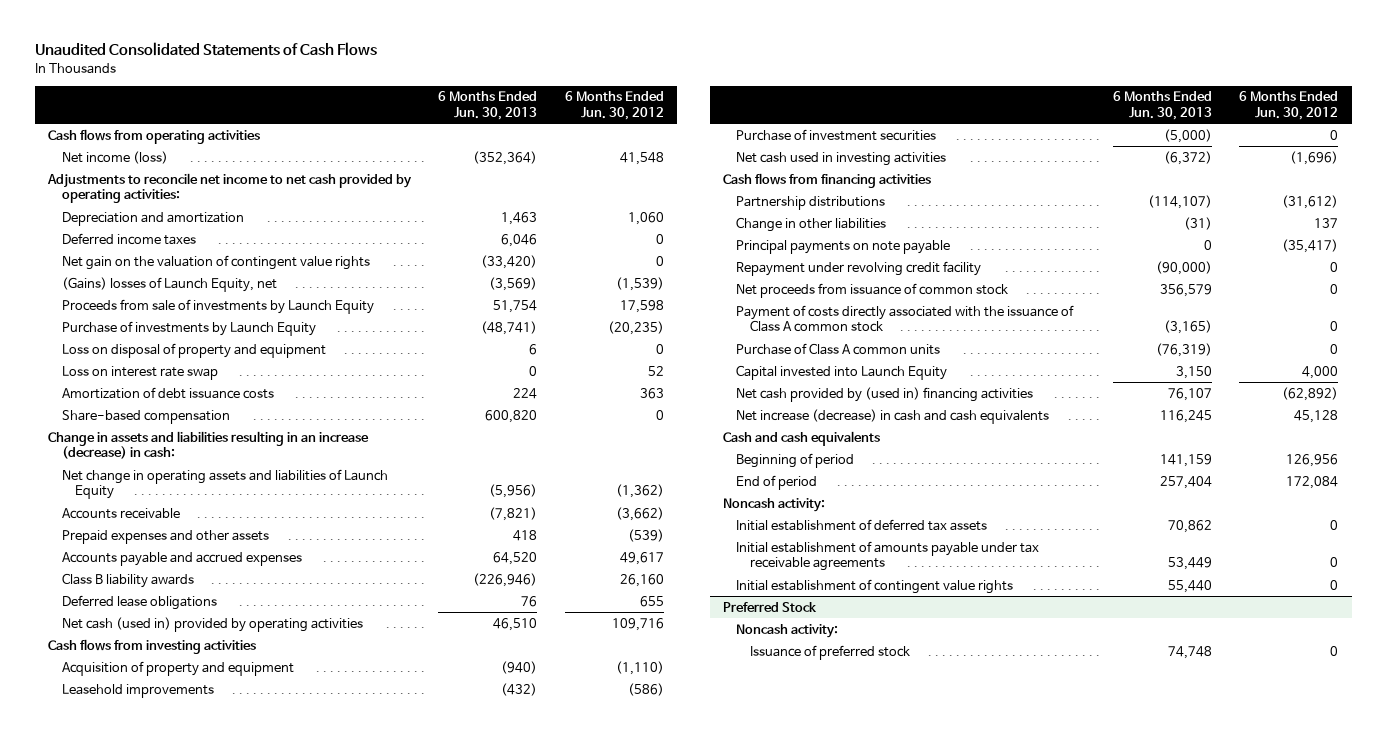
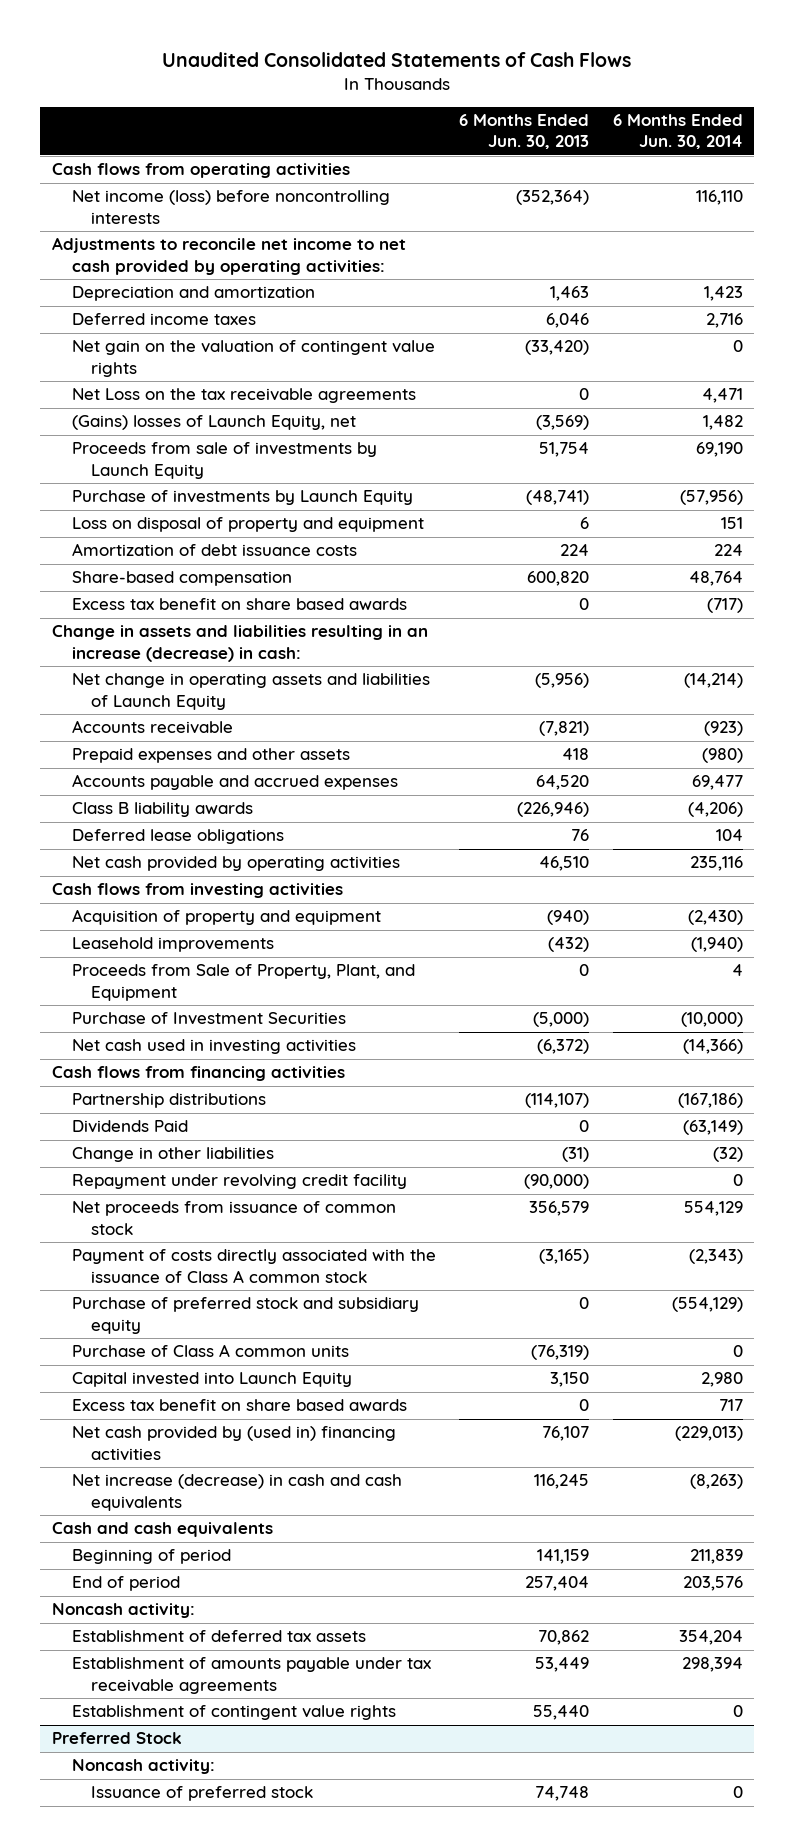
- | 6 Months Ended Jun. 30, 2013 | 6 Months Ended Jun. 30, 2012
+ | 6 Months Ended Jun. 30, 2013 | 6 Months Ended Jun. 30, 2014
- Net income (loss) | (352,364) | 41,548
+ Net income (loss) before noncontrolling interests | (352,364) | 116,110
+ Net Loss on the tax receivable agreements | 0 | 4,471
- Loss on interest rate swap | 0 | 52
+ Excess tax benefit on share based awards | 0 | (717)
- Net cash (used in) provided by operating activities | 46,510 | 109,716
+ Net cash provided by operating activities | 46,510 | 235,116
- Purchase of investment securities | (5,000) | 0
+ Proceeds from Sale of Property, Plant, and Equipment | 0 | 4
+ Purchase of Investment Securities | (5,000) | (10,000)
+ Dividends Paid | 0 | (63,149)
- Principal payments on note payable | 0 | (35,417)
+ Purchase of preferred stock and subsidiary equity | 0 | (554,129)
+ Excess tax benefit on share based awards | 0 | 717
- Initial establishment of deferred tax assets | 70,862 | 0
- Initial establishment of amounts payable under tax receivable agreements | 53,449 | 0
- Initial establishment of contingent value rights | 55,440 | 0
+ Establishment of deferred tax assets | 70,862 | 354,204
+ Establishment of amounts payable under tax receivable agreements | 53,449 | 298,394
+ Establishment of contingent value rights | 55,440 | 0

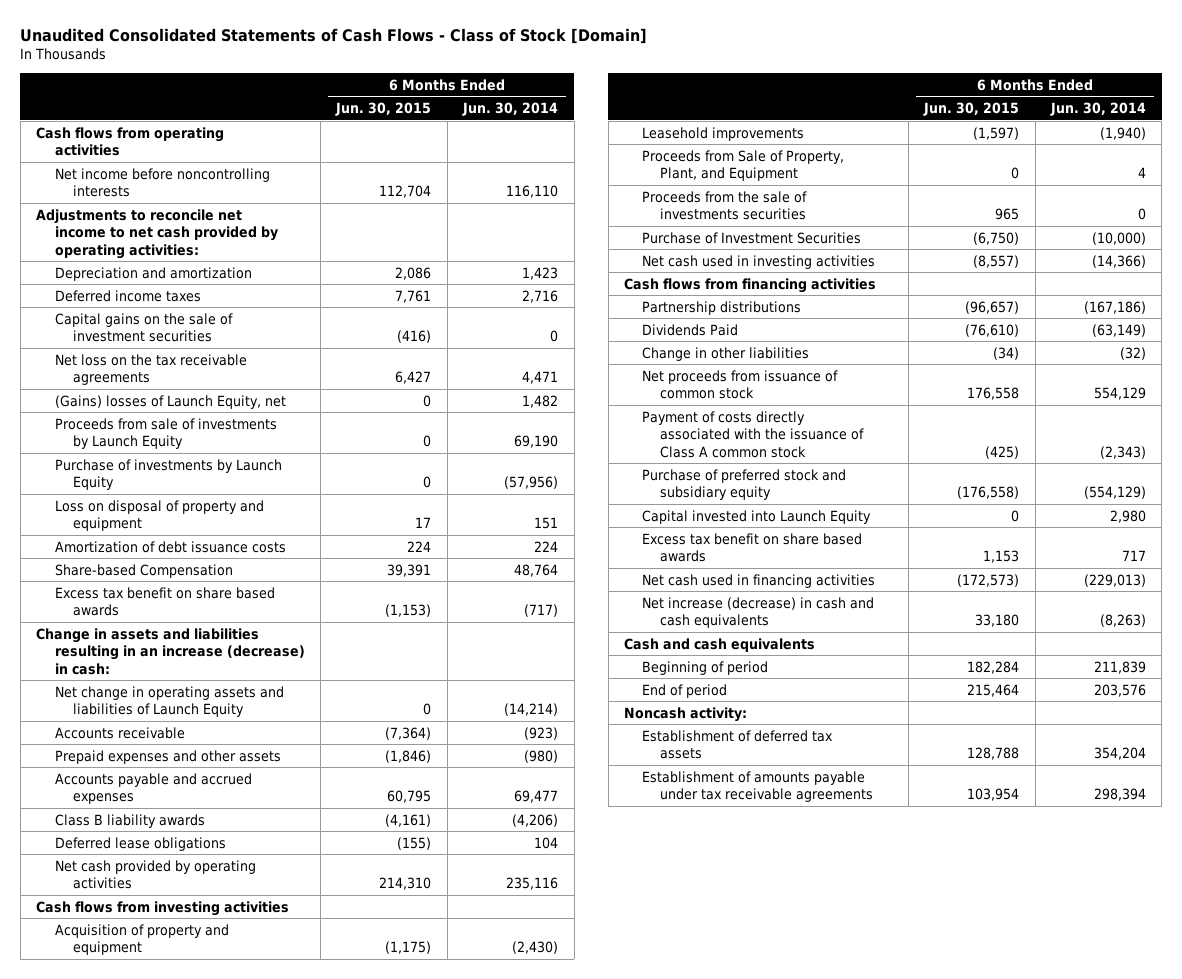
- Unaudited Consolidated Statements of Cash Flows
+ Unaudited Consolidated Statements of Cash Flows - Class of Stock [Domain]
- | 6 Months Ended Jun. 30, 2013 | 6 Months Ended Jun. 30, 2014
+ | 6 Months Ended Jun. 30, 2015 | 6 Months Ended Jun. 30, 2014
- Net income (loss) before noncontrolling interests | (352,364) | 116,110
+ Net income before noncontrolling interests | 112,704 | 116,110
- Net gain on the valuation of contingent value rights | (33,420) | 0
- Net Loss on the tax receivable agreements | 0 | 4,471
+ Capital gains on the sale of investment securities | (416) | 0
+ Net loss on the tax receivable agreements | 6,427 | 4,471
- Share-based compensation | 600,820 | 48,764
+ Share-based Compensation | 39,391 | 48,764
+ Proceeds from the sale of investments securities | 965 | 0
- Repayment under revolving credit facility | (90,000) | 0
- Purchase of Class A common units | (76,319) | 0
- Net cash provided by (used in) financing activities | 76,107 | (229,013)
+ Net cash used in financing activities | (172,573) | (229,013)
- Establishment of contingent value rights | 55,440 | 0
- Preferred Stock
- Noncash activity:
- Issuance of preferred stock | 74,748 | 0

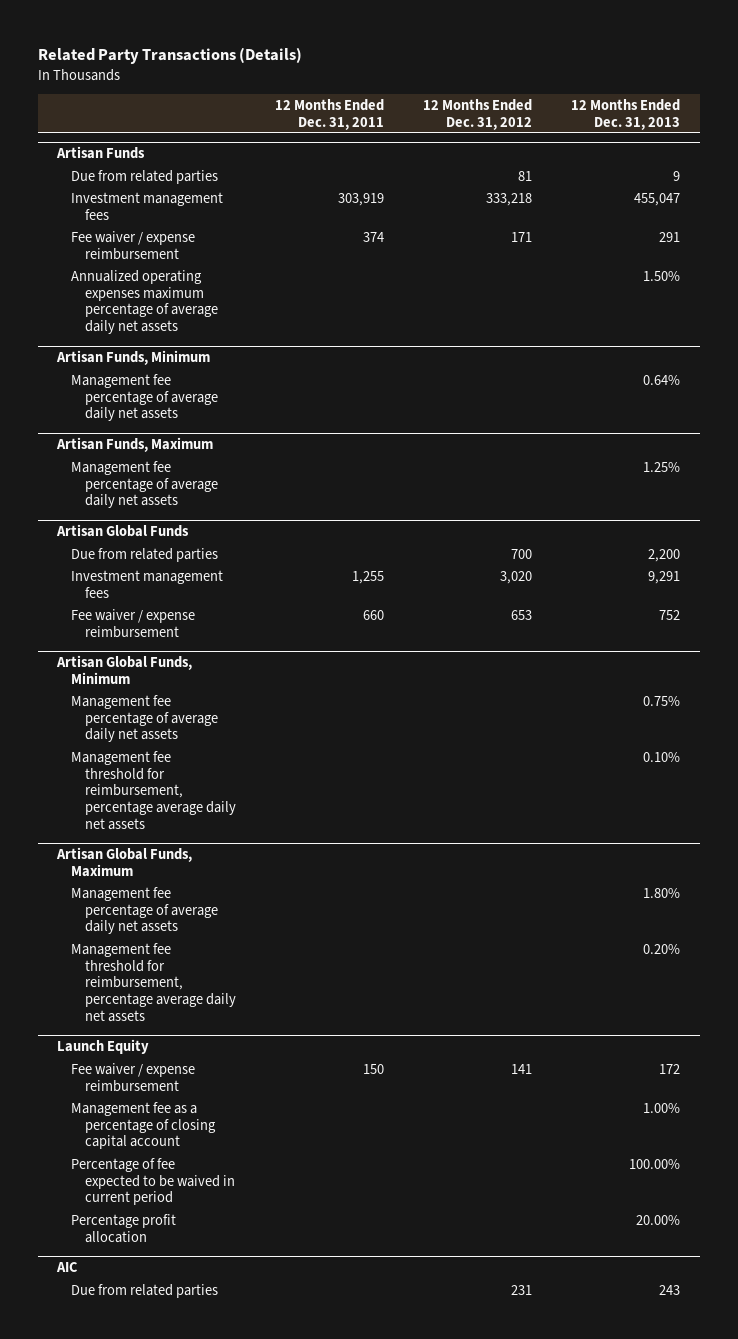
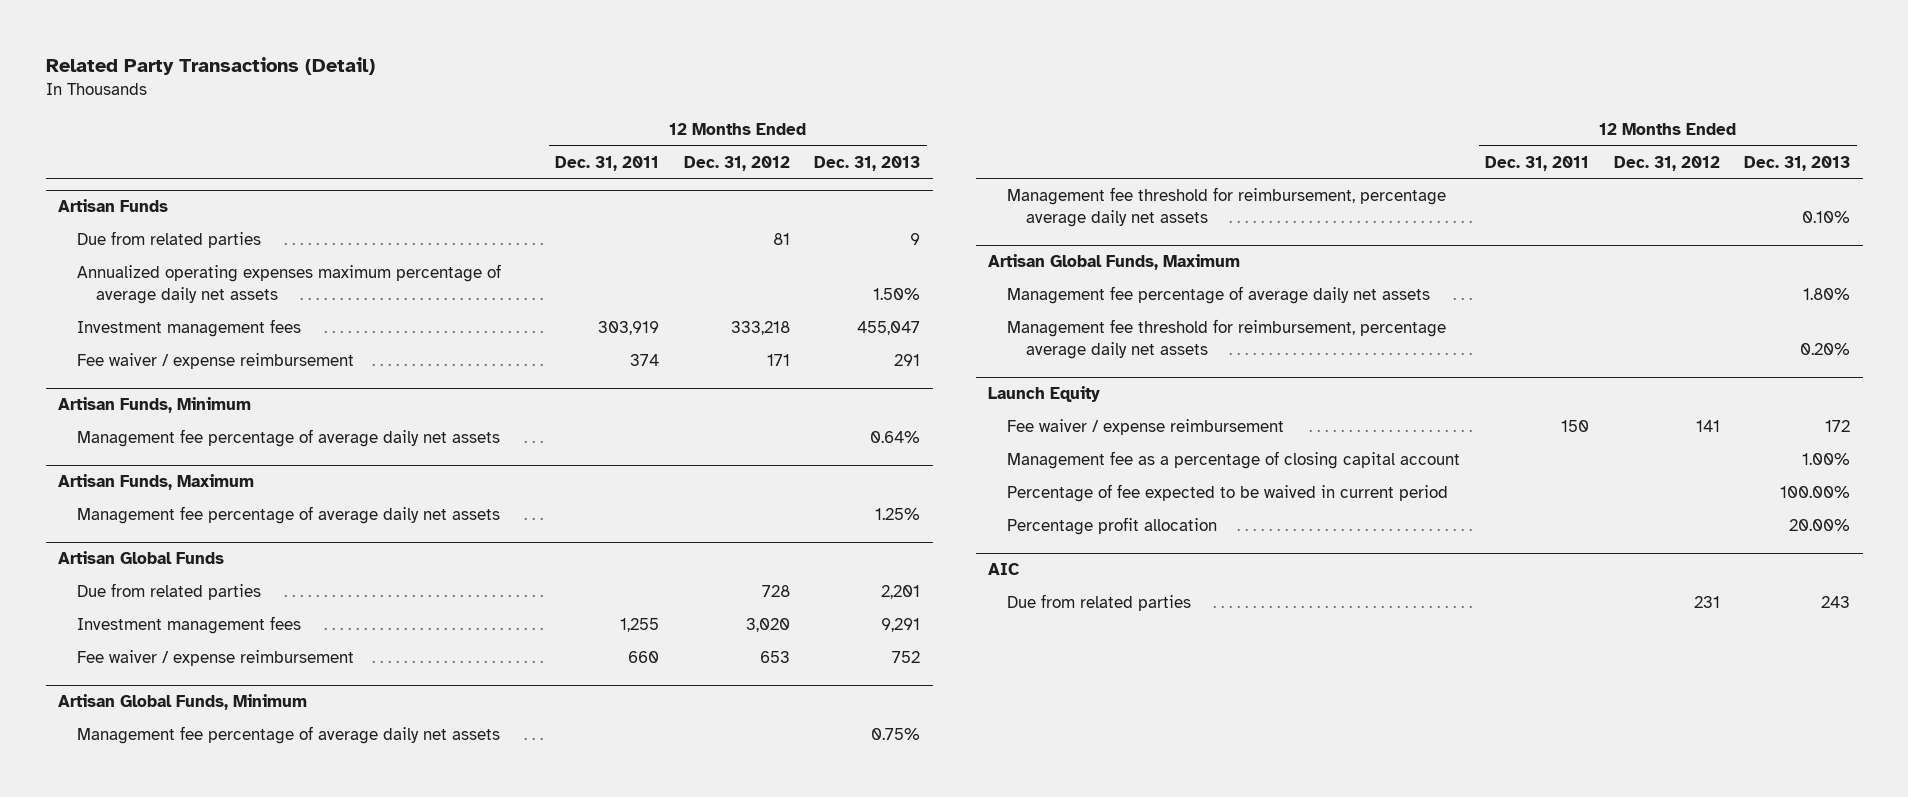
- Related Party Transactions (Details)
+ Related Party Transactions (Detail)
@ Artisan Funds
moved up: Annualized operating expenses maximum percentage of average daily net assets | | | 1.50%
@ Artisan Global Funds
- Due from related parties | | 700 | 2,200
+ Due from related parties | | 728 | 2,201

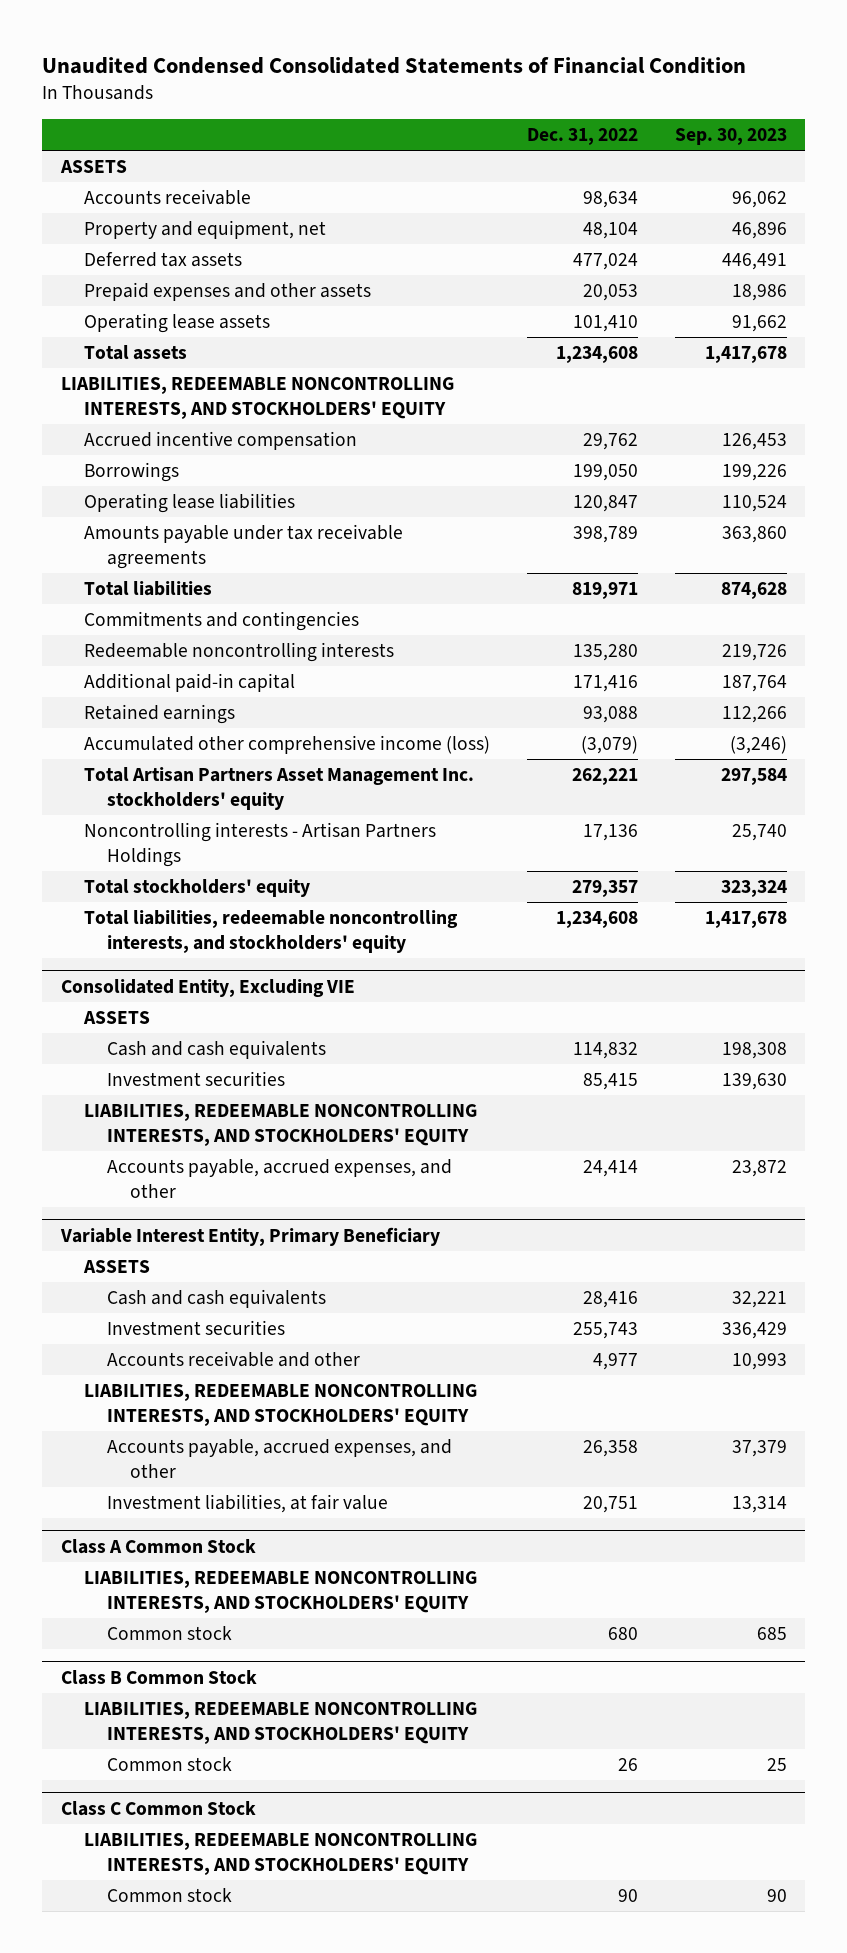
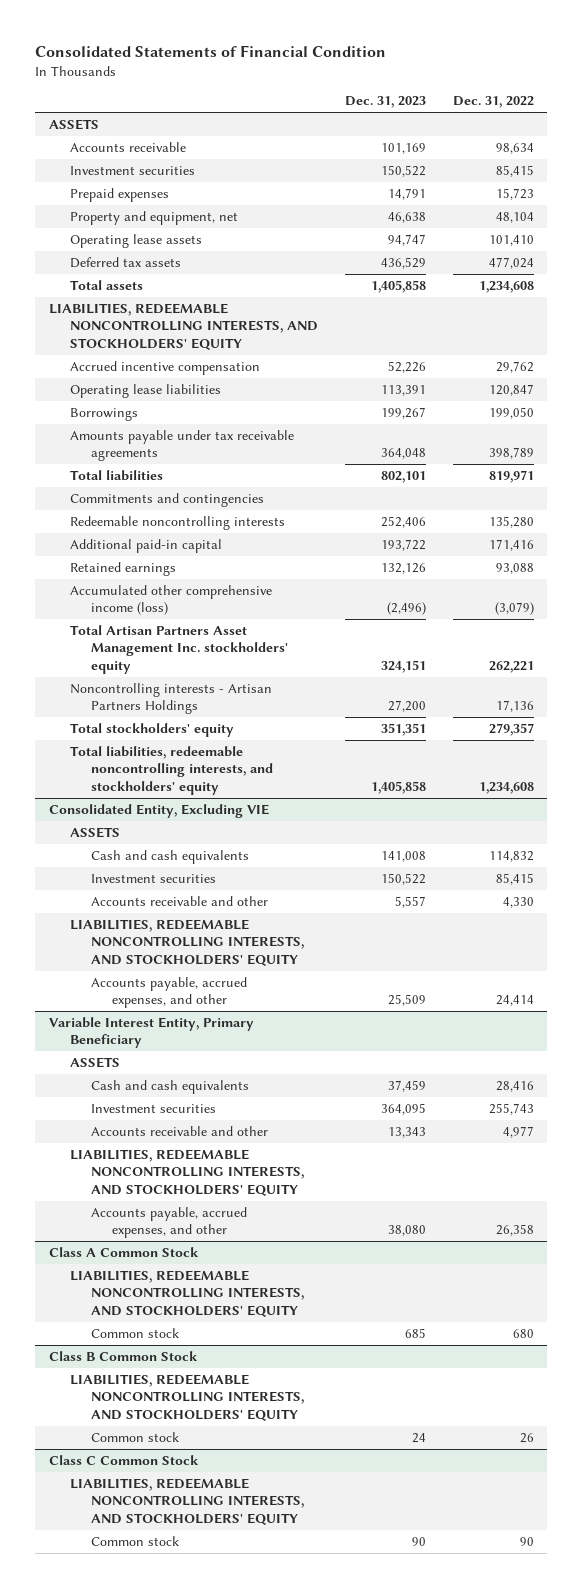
- Unaudited Condensed Consolidated Statements of Financial Condition
+ Consolidated Statements of Financial Condition
- | Dec. 31, 2022 | Sep. 30, 2023
+ | Dec. 31, 2023 | Dec. 31, 2022
+ Investment securities | 150,522 | 85,415
+ Prepaid expenses | 14,791 | 15,723
- Prepaid expenses and other assets | 20,053 | 18,986
moved down: Deferred tax assets | 436,529 | 477,024
moved down: Borrowings | 199,267 | 199,050
@ Consolidated Entity, Excluding VIE
+ Accounts receivable and other | 5,557 | 4,330
@ Variable Interest Entity, Primary Beneficiary
- Investment liabilities, at fair value | 20,751 | 13,314

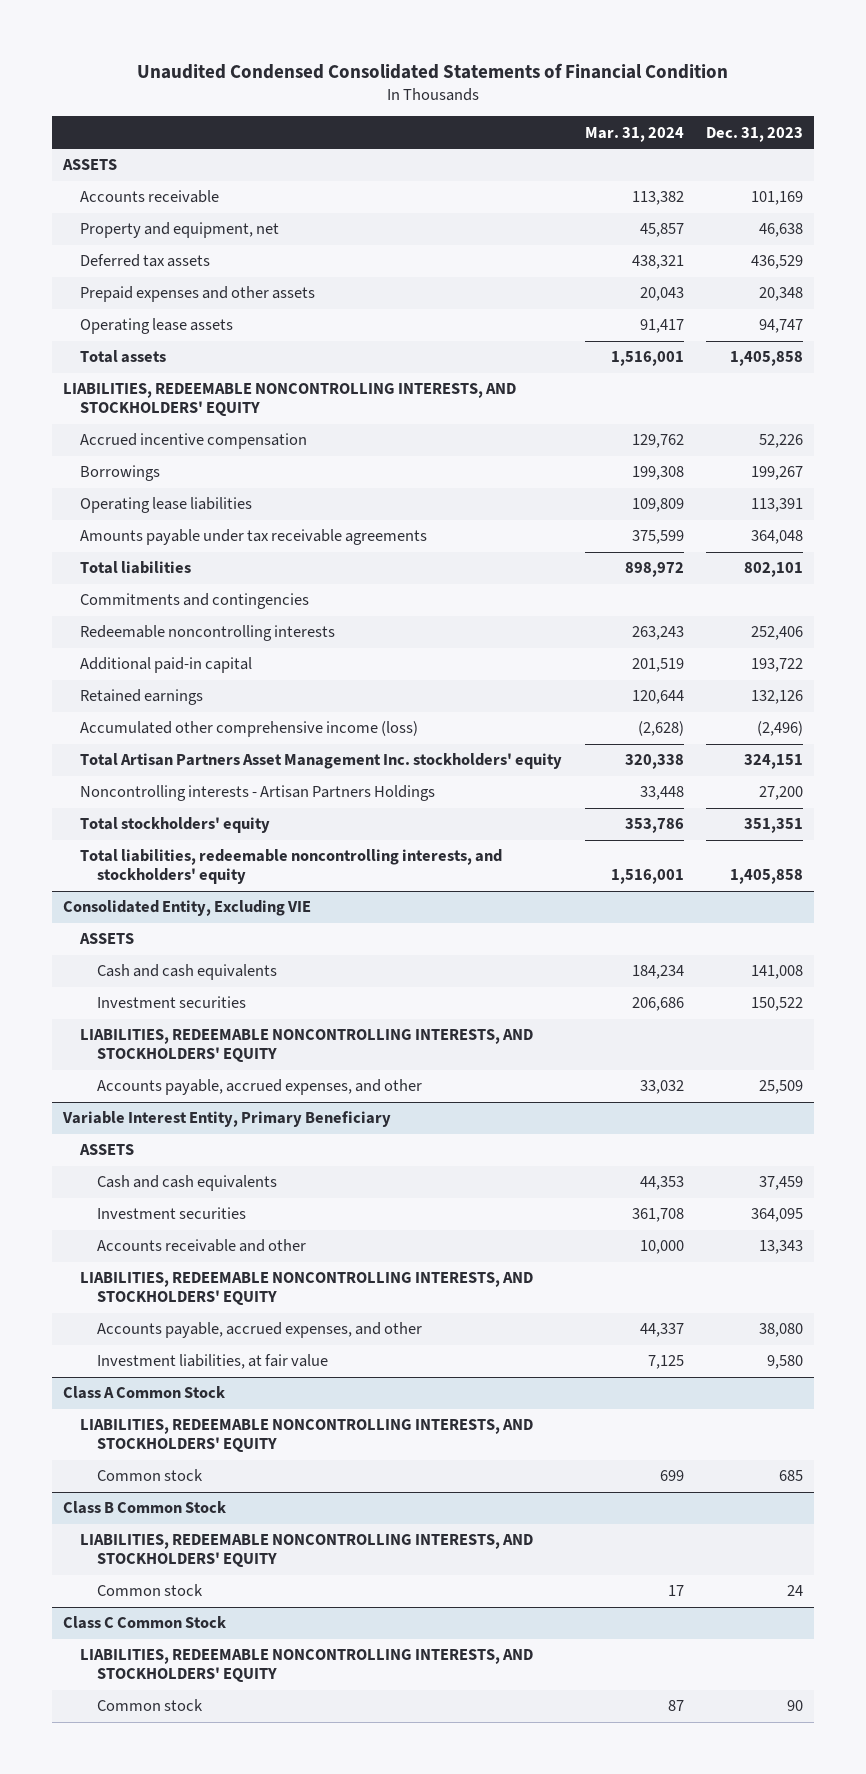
- Consolidated Statements of Financial Condition
+ Unaudited Condensed Consolidated Statements of Financial Condition
- | Dec. 31, 2023 | Dec. 31, 2022
+ | Mar. 31, 2024 | Dec. 31, 2023
- Investment securities | 150,522 | 85,415
- Prepaid expenses | 14,791 | 15,723
+ Prepaid expenses and other assets | 20,043 | 20,348
moved down: Operating lease assets | 91,417 | 94,747
moved down: Operating lease liabilities | 109,809 | 113,391
@ Consolidated Entity, Excluding VIE
- Accounts receivable and other | 5,557 | 4,330
@ Variable Interest Entity, Primary Beneficiary
+ Investment liabilities, at fair value | 7,125 | 9,580

